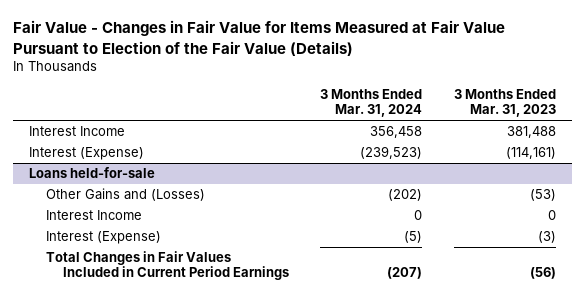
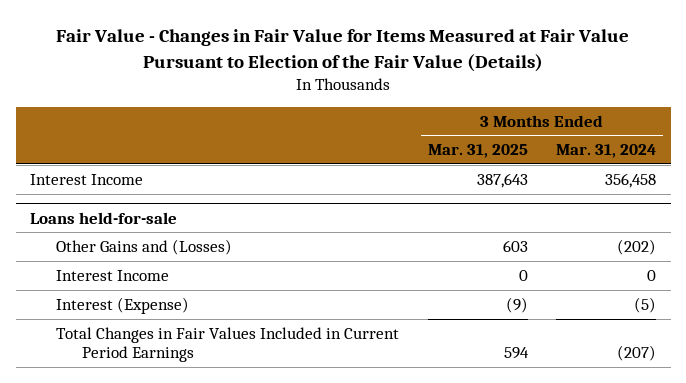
- | 3 Months Ended Mar. 31, 2024 | 3 Months Ended Mar. 31, 2023
+ | 3 Months Ended Mar. 31, 2025 | 3 Months Ended Mar. 31, 2024
- Interest (Expense) | (239,523) | (114,161)

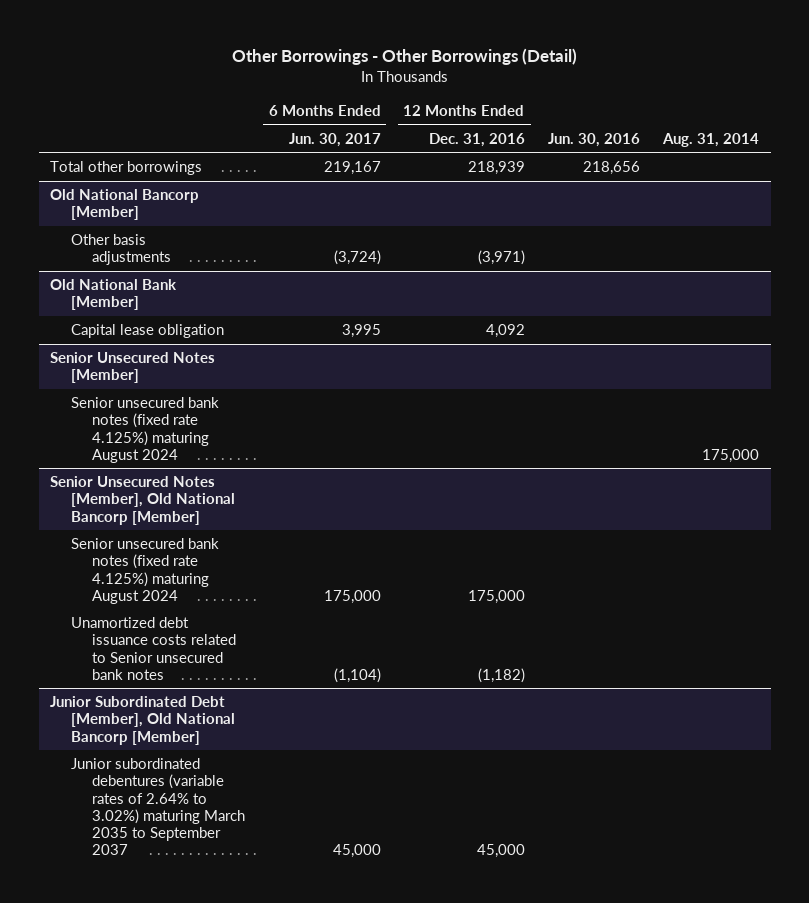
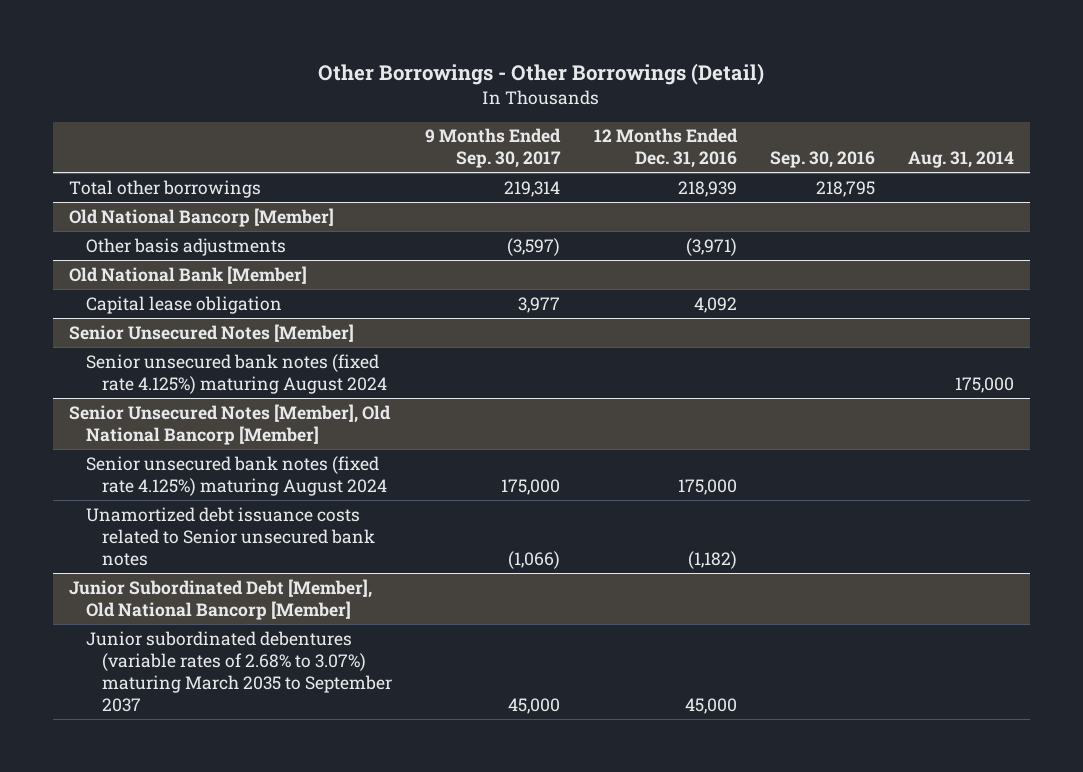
- | 6 Months Ended Jun. 30, 2017 | 12 Months Ended Dec. 31, 2016 | Jun. 30, 2016 | Aug. 31, 2014
+ | 9 Months Ended Sep. 30, 2017 | 12 Months Ended Dec. 31, 2016 | Sep. 30, 2016 | Aug. 31, 2014
@ Junior Subordinated Debt [Member], Old National Bancorp [Member]
- Junior subordinated debentures (variable rates of 2.64% to 3.02%) maturing March 2035 to September 2037 | 45,000 | 45,000 | |
+ Junior subordinated debentures (variable rates of 2.68% to 3.07%) maturing March 2035 to September 2037 | 45,000 | 45,000 | |

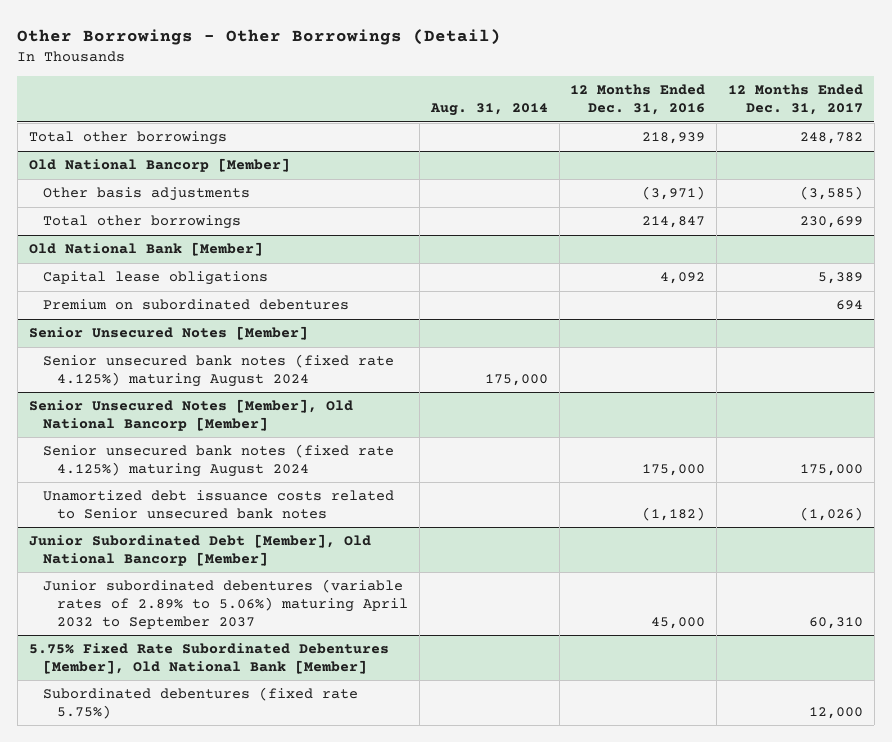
- | 9 Months Ended Sep. 30, 2017 | 12 Months Ended Dec. 31, 2016 | Sep. 30, 2016 | Aug. 31, 2014
+ | Aug. 31, 2014 | 12 Months Ended Dec. 31, 2016 | 12 Months Ended Dec. 31, 2017
@ Old National Bancorp [Member]
+ Total other borrowings | | 214,847 | 230,699
@ Old National Bank [Member]
- Capital lease obligation | 3,977 | 4,092 | |
+ Capital lease obligations | | 4,092 | 5,389
+ Premium on subordinated debentures | | | 694
@ Junior Subordinated Debt [Member], Old National Bancorp [Member]
- Junior subordinated debentures (variable rates of 2.68% to 3.07%) maturing March 2035 to September 2037 | 45,000 | 45,000 | |
+ Junior subordinated debentures (variable rates of 2.89% to 5.06%) maturing April 2032 to September 2037 | | 45,000 | 60,310
+ 5.75% Fixed Rate Subordinated Debentures [Member], Old National Bank [Member]
+ Subordinated debentures (fixed rate 5.75%) | | | 12,000

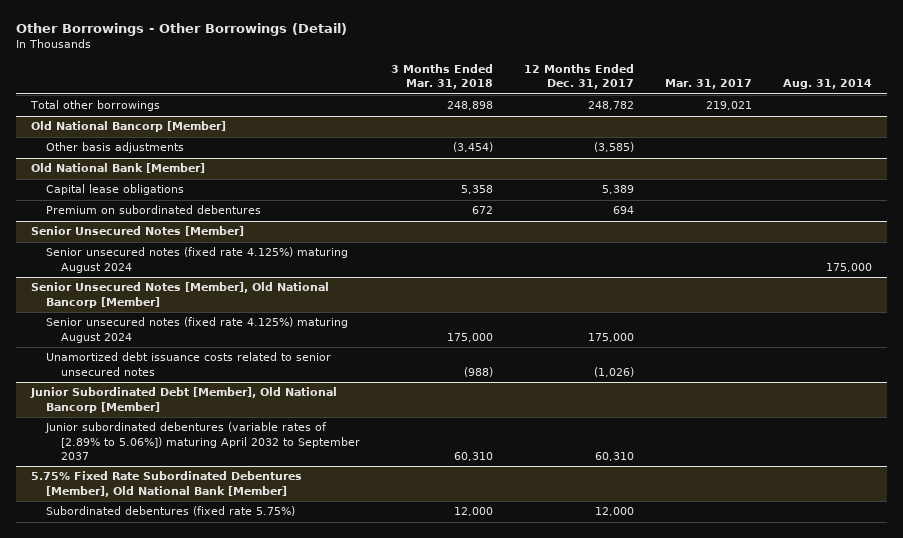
- | Aug. 31, 2014 | 12 Months Ended Dec. 31, 2016 | 12 Months Ended Dec. 31, 2017
+ | 3 Months Ended Mar. 31, 2018 | 12 Months Ended Dec. 31, 2017 | Mar. 31, 2017 | Aug. 31, 2014
@ Old National Bancorp [Member]
- Total other borrowings | | 214,847 | 230,699
@ Senior Unsecured Notes [Member]
- Senior unsecured bank notes (fixed rate 4.125%) maturing August 2024 | 175,000 | |
+ Senior unsecured notes (fixed rate 4.125%) maturing August 2024 | | | | 175,000
@ Senior Unsecured Notes [Member], Old National Bancorp [Member]
- Senior unsecured bank notes (fixed rate 4.125%) maturing August 2024 | | 175,000 | 175,000
- Unamortized debt issuance costs related to Senior unsecured bank notes | | (1,182) | (1,026)
+ Senior unsecured notes (fixed rate 4.125%) maturing August 2024 | 175,000 | 175,000 | |
+ Unamortized debt issuance costs related to senior unsecured notes | (988) | (1,026) | |
@ Junior Subordinated Debt [Member], Old National Bancorp [Member]
- Junior subordinated debentures (variable rates of 2.89% to 5.06%) maturing April 2032 to September 2037 | | 45,000 | 60,310
+ Junior subordinated debentures (variable rates of [2.89% to 5.06%]) maturing April 2032 to September 2037 | 60,310 | 60,310 | |

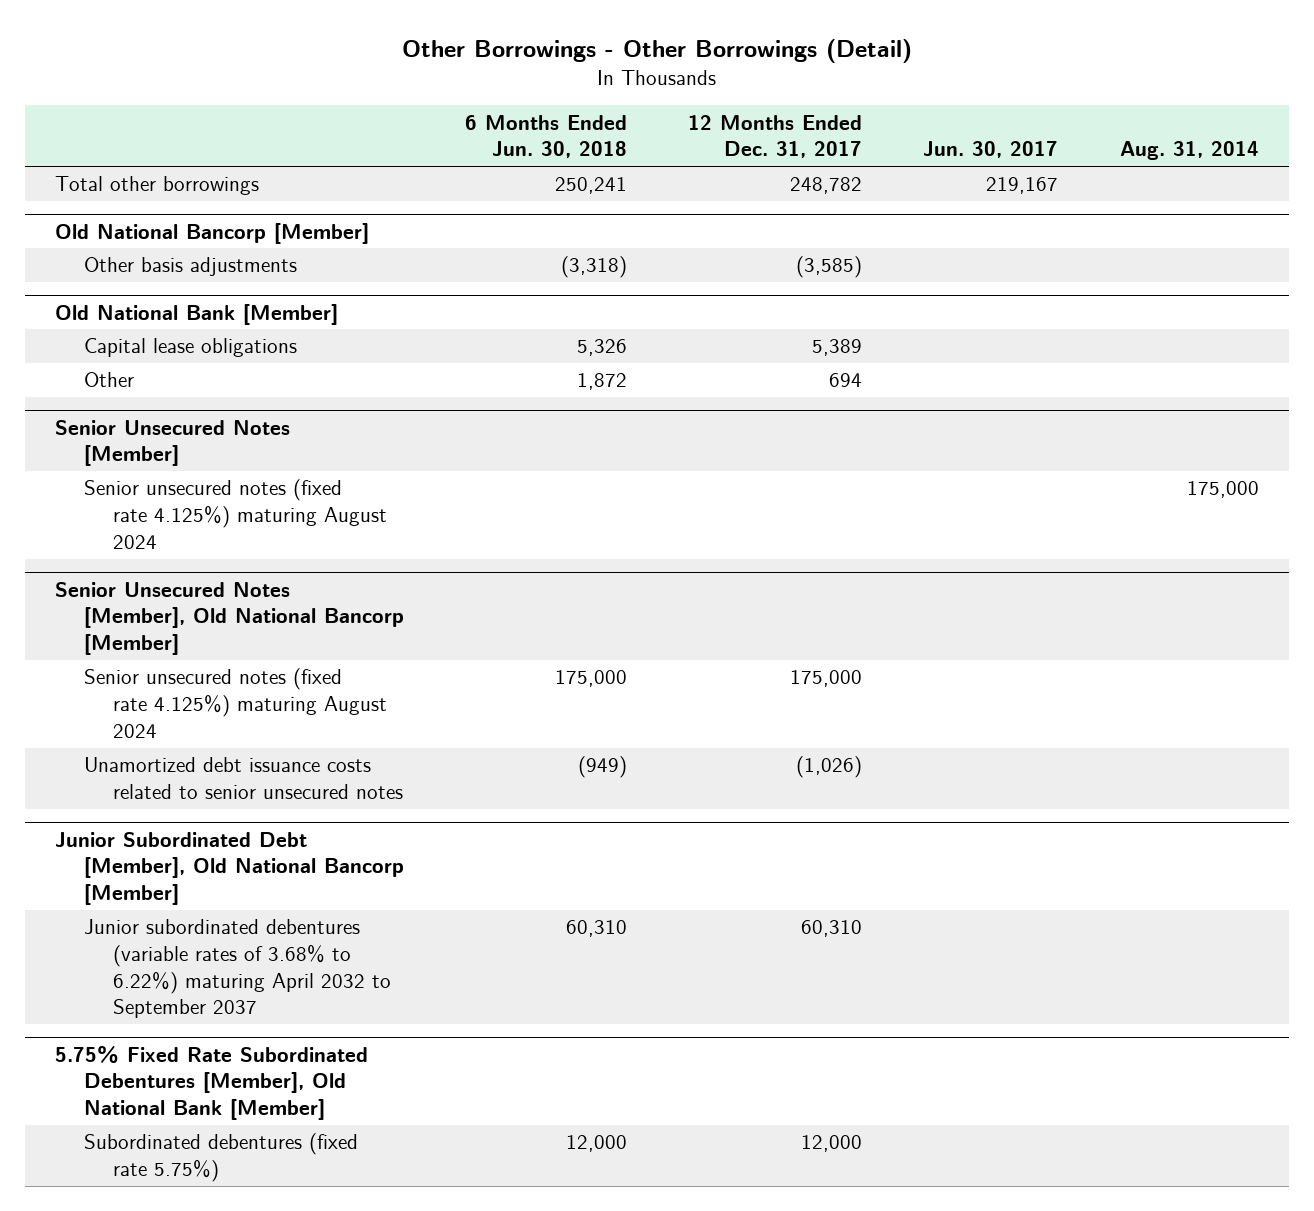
- | 3 Months Ended Mar. 31, 2018 | 12 Months Ended Dec. 31, 2017 | Mar. 31, 2017 | Aug. 31, 2014
+ | 6 Months Ended Jun. 30, 2018 | 12 Months Ended Dec. 31, 2017 | Jun. 30, 2017 | Aug. 31, 2014
@ Old National Bank [Member]
- Premium on subordinated debentures | 672 | 694 | |
+ Other | 1,872 | 694 | |
@ Junior Subordinated Debt [Member], Old National Bancorp [Member]
- Junior subordinated debentures (variable rates of [2.89% to 5.06%]) maturing April 2032 to September 2037 | 60,310 | 60,310 | |
+ Junior subordinated debentures (variable rates of 3.68% to 6.22%) maturing April 2032 to September 2037 | 60,310 | 60,310 | |

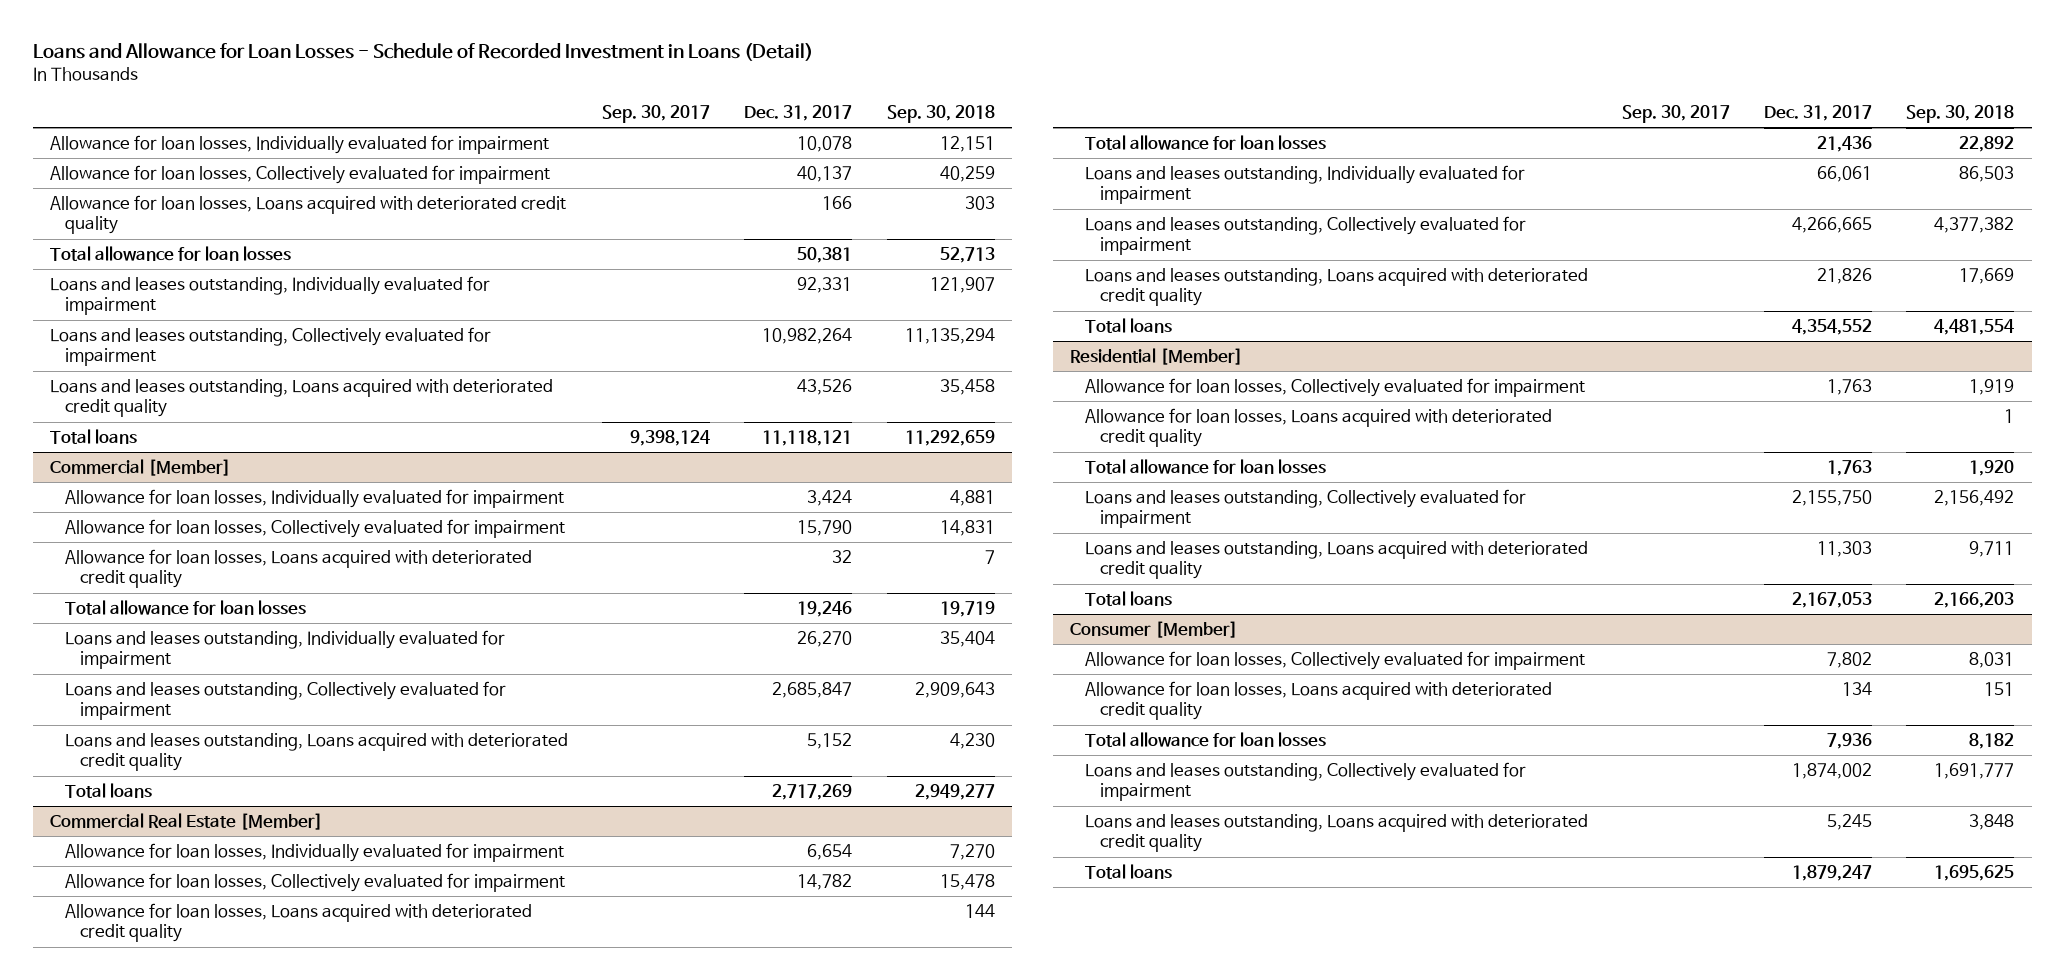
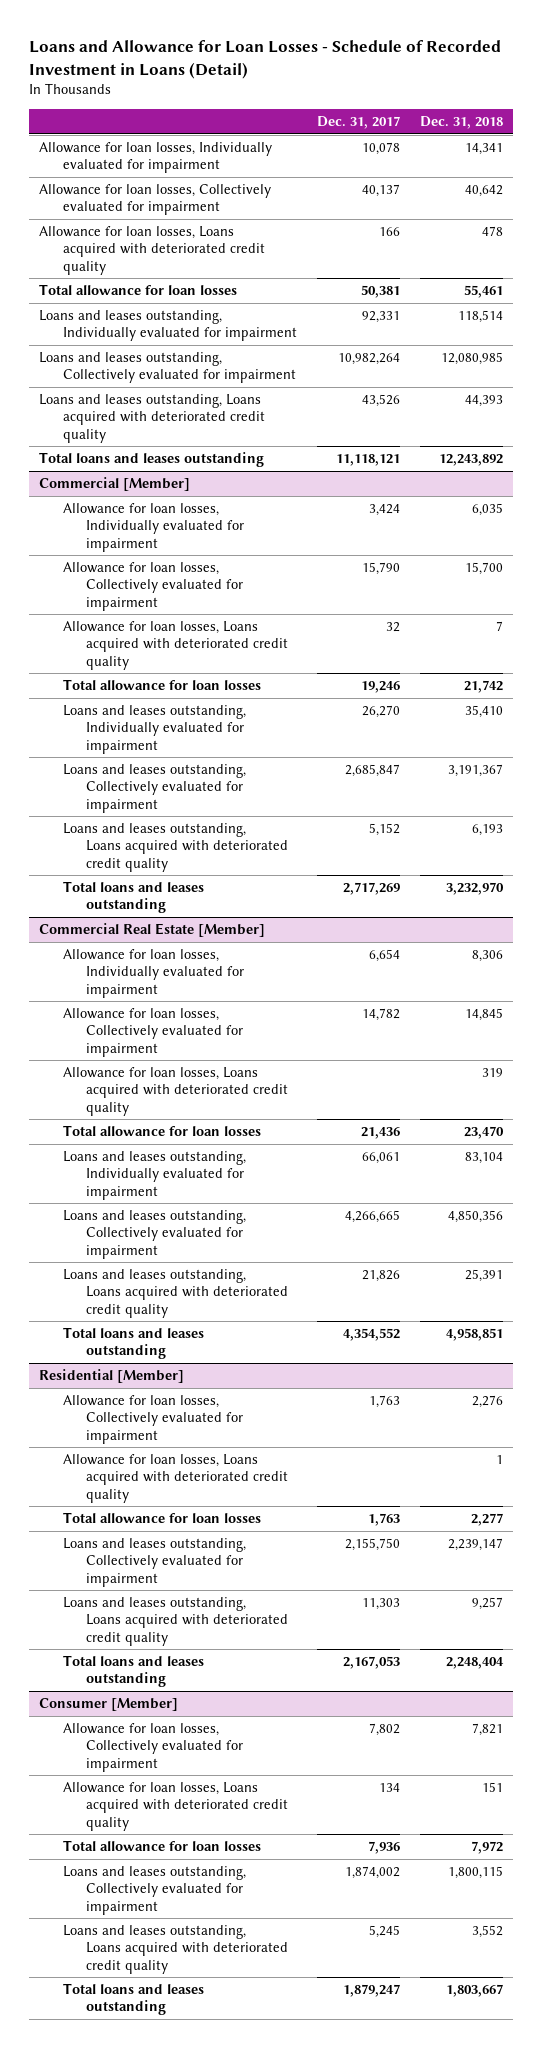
- | Sep. 30, 2017 | Dec. 31, 2017 | Sep. 30, 2018
+ | Dec. 31, 2017 | Dec. 31, 2018
- Total loans | 9,398,124 | 11,118,121 | 11,292,659
+ Total loans and leases outstanding | 11,118,121 | 12,243,892
@ Commercial [Member]
- Total loans | | 2,717,269 | 2,949,277
+ Total loans and leases outstanding | 2,717,269 | 3,232,970
@ Commercial Real Estate [Member]
- Total loans | | 4,354,552 | 4,481,554
+ Total loans and leases outstanding | 4,354,552 | 4,958,851
@ Residential [Member]
- Total loans | | 2,167,053 | 2,166,203
+ Total loans and leases outstanding | 2,167,053 | 2,248,404
@ Consumer [Member]
- Total loans | | 1,879,247 | 1,695,625
+ Total loans and leases outstanding | 1,879,247 | 1,803,667

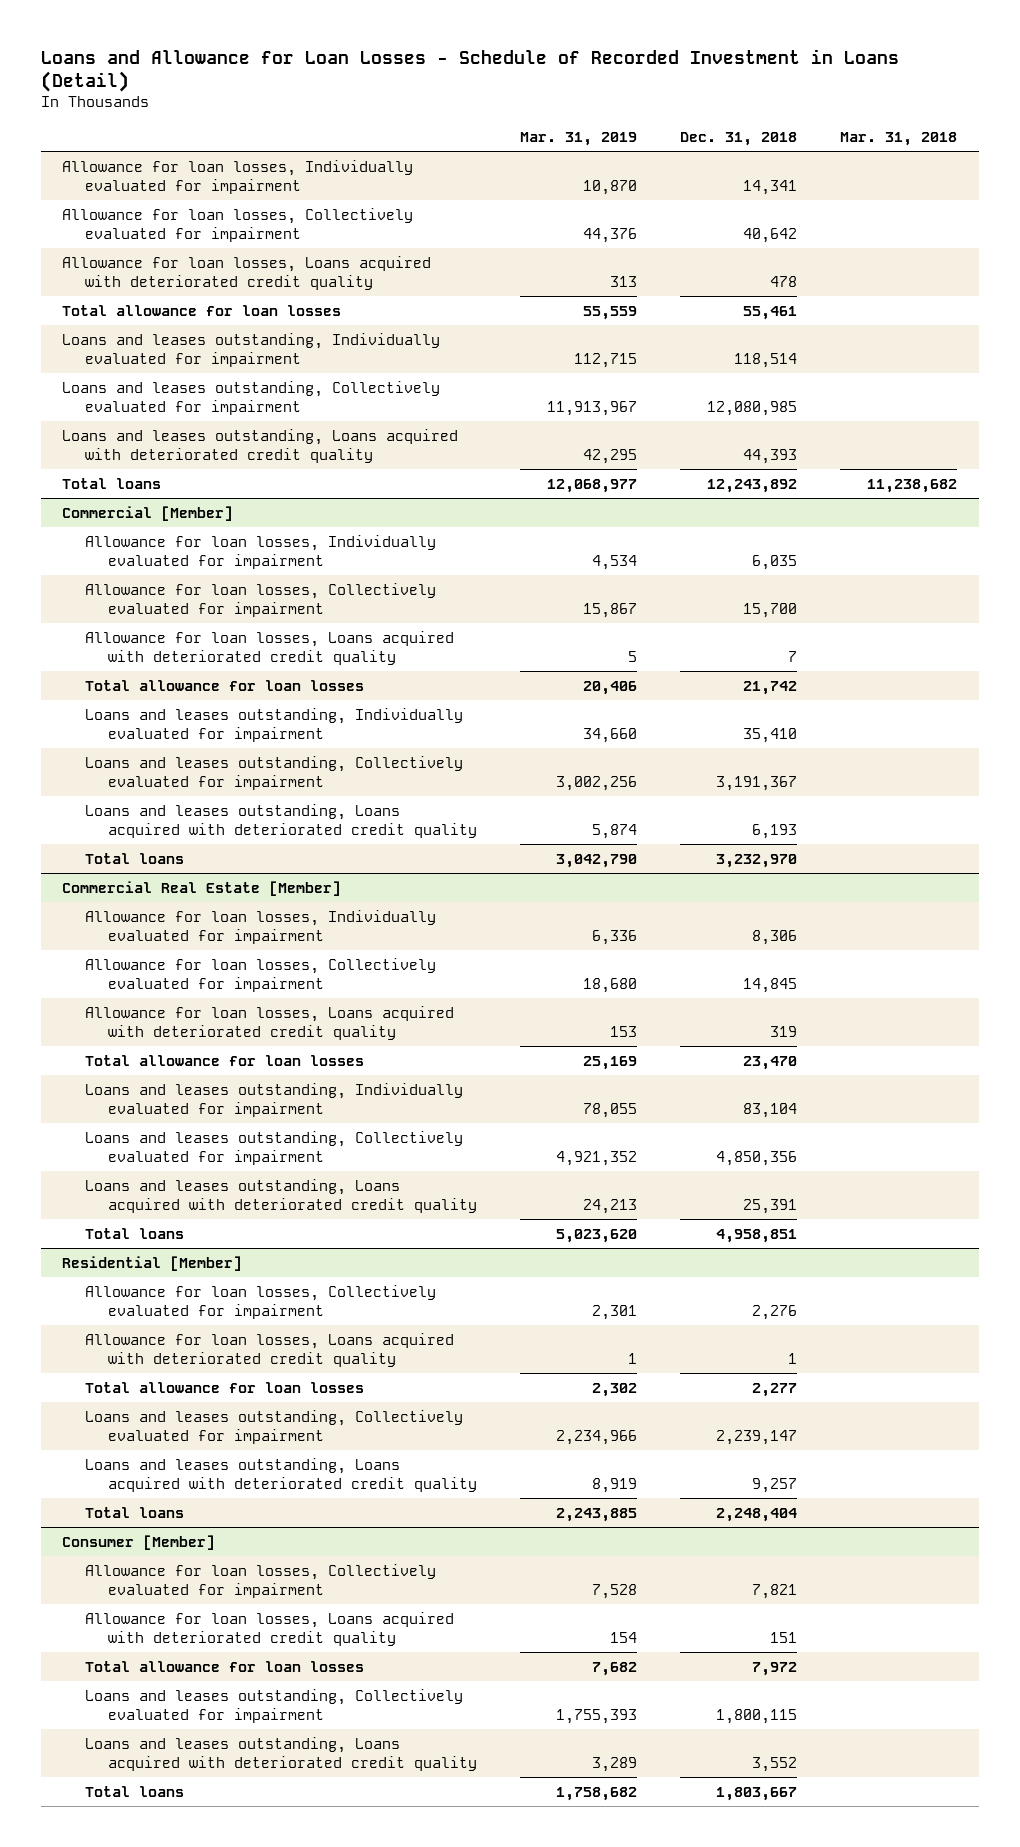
- | Dec. 31, 2017 | Dec. 31, 2018
+ | Mar. 31, 2019 | Dec. 31, 2018 | Mar. 31, 2018
- Total loans and leases outstanding | 11,118,121 | 12,243,892
+ Total loans | 12,068,977 | 12,243,892 | 11,238,682
@ Commercial [Member]
- Total loans and leases outstanding | 2,717,269 | 3,232,970
+ Total loans | 3,042,790 | 3,232,970 |
@ Commercial Real Estate [Member]
- Total loans and leases outstanding | 4,354,552 | 4,958,851
+ Total loans | 5,023,620 | 4,958,851 |
@ Residential [Member]
- Total loans and leases outstanding | 2,167,053 | 2,248,404
+ Total loans | 2,243,885 | 2,248,404 |
@ Consumer [Member]
- Total loans and leases outstanding | 1,879,247 | 1,803,667
+ Total loans | 1,758,682 | 1,803,667 |

